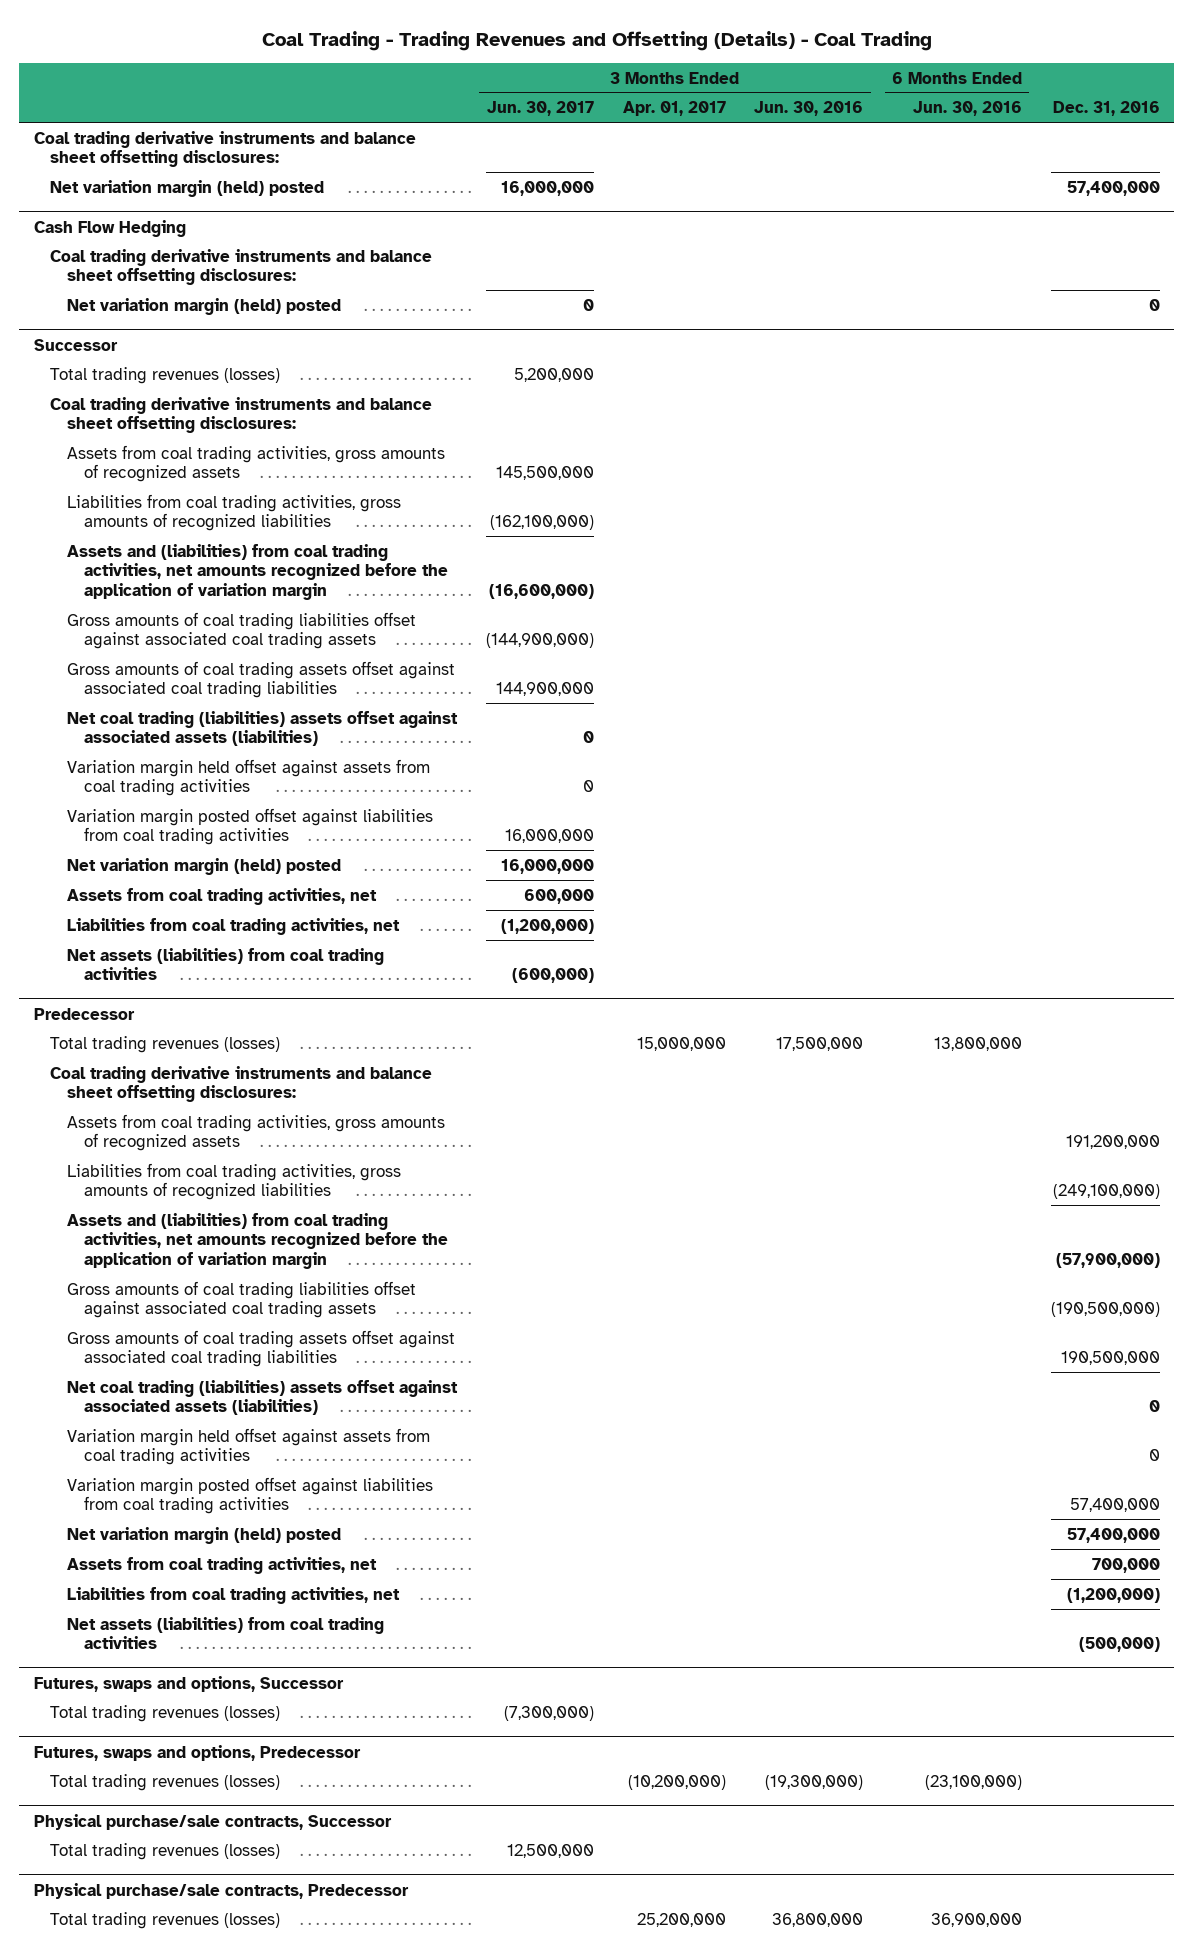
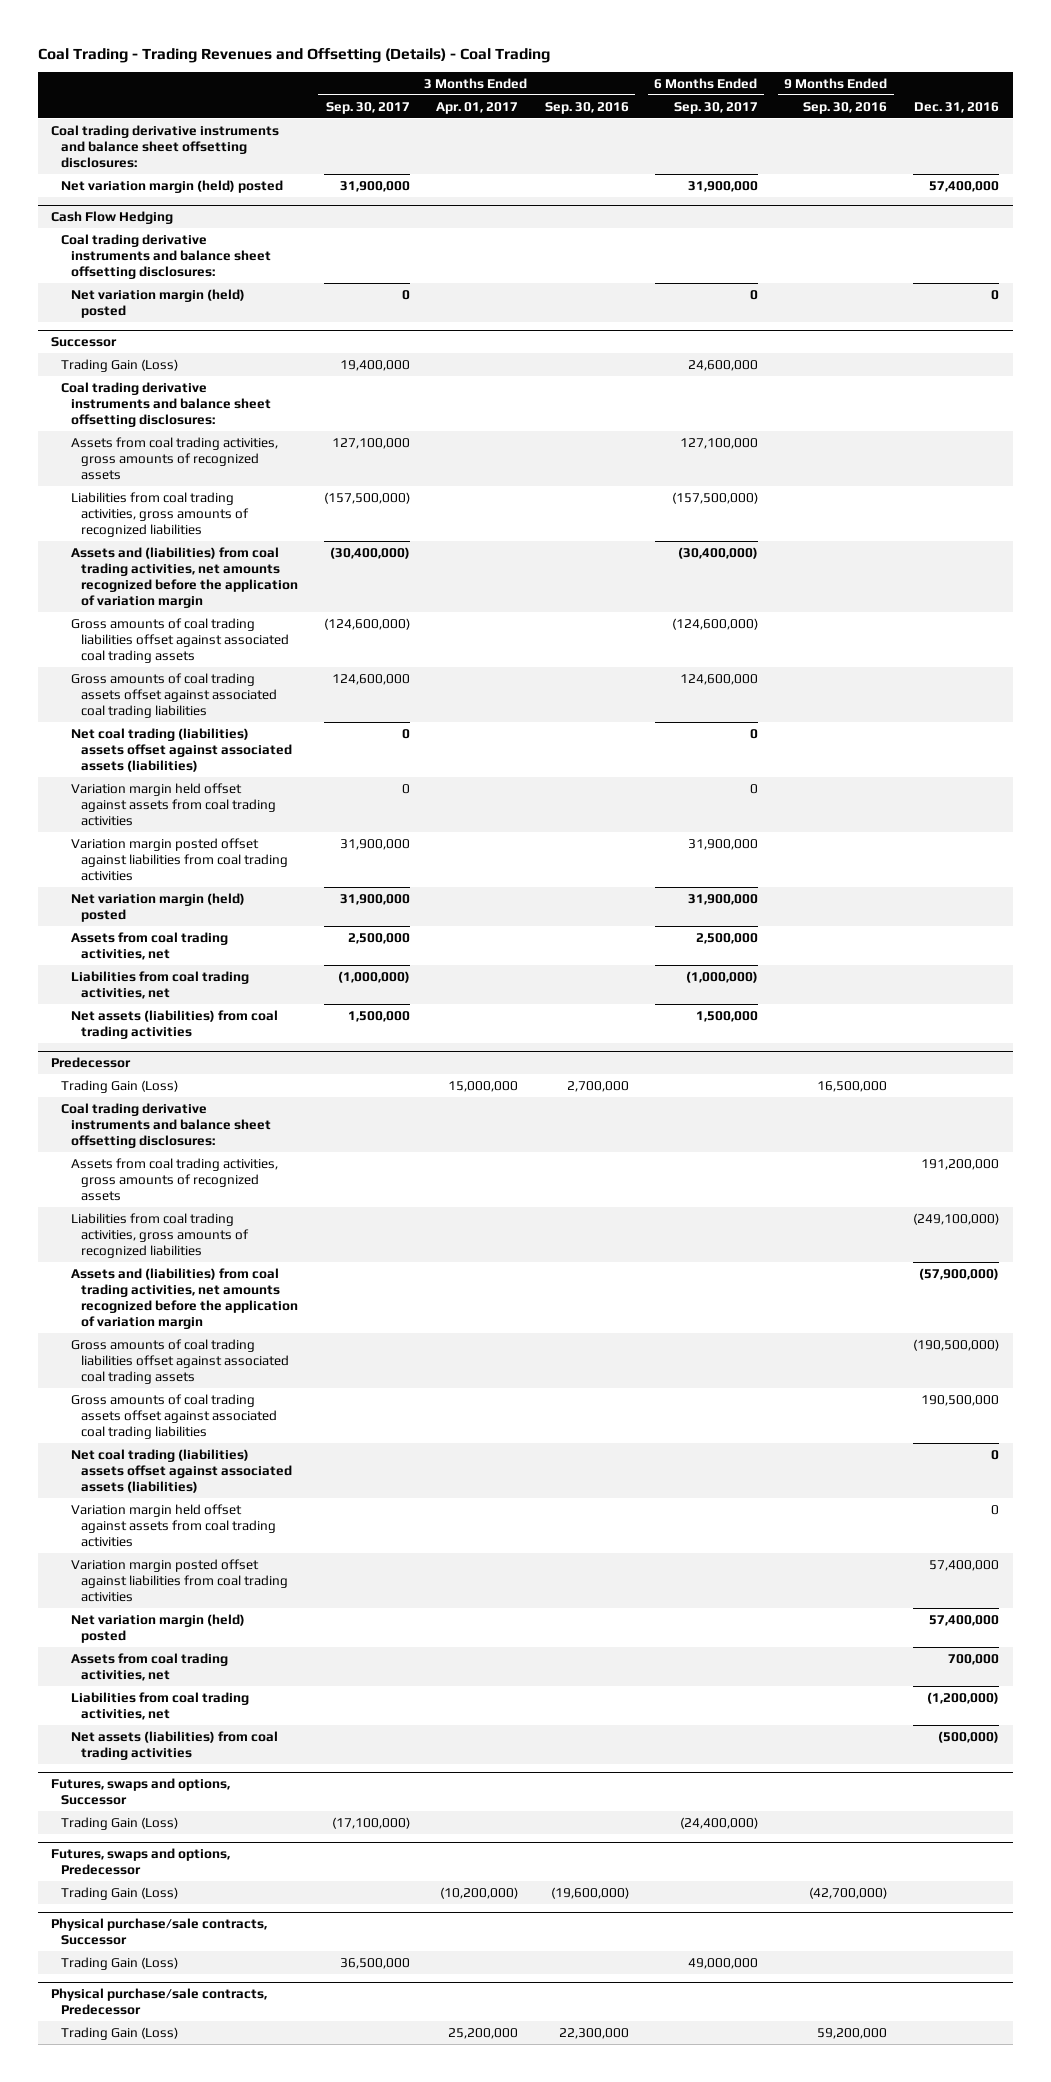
- | 3 Months Ended Jun. 30, 2017 | 3 Months Ended Apr. 01, 2017 | 3 Months Ended Jun. 30, 2016 | 6 Months Ended Jun. 30, 2016 | Dec. 31, 2016
+ | 3 Months Ended Sep. 30, 2017 | 3 Months Ended Apr. 01, 2017 | 3 Months Ended Sep. 30, 2016 | 6 Months Ended Sep. 30, 2017 | 9 Months Ended Sep. 30, 2016 | Dec. 31, 2016
@ Successor
- Total trading revenues (losses) | 5,200,000 | | | |
+ Trading Gain (Loss) | 19,400,000 | | | 24,600,000 | |
@ Predecessor
- Total trading revenues (losses) | | 15,000,000 | 17,500,000 | 13,800,000 |
+ Trading Gain (Loss) | | 15,000,000 | 2,700,000 | | 16,500,000 |
@ Futures, swaps and options, Successor
- Total trading revenues (losses) | (7,300,000) | | | |
+ Trading Gain (Loss) | (17,100,000) | | | (24,400,000) | |
@ Futures, swaps and options, Predecessor
- Total trading revenues (losses) | | (10,200,000) | (19,300,000) | (23,100,000) |
+ Trading Gain (Loss) | | (10,200,000) | (19,600,000) | | (42,700,000) |
@ Physical purchase/sale contracts, Successor
- Total trading revenues (losses) | 12,500,000 | | | |
+ Trading Gain (Loss) | 36,500,000 | | | 49,000,000 | |
@ Physical purchase/sale contracts, Predecessor
- Total trading revenues (losses) | | 25,200,000 | 36,800,000 | 36,900,000 |
+ Trading Gain (Loss) | | 25,200,000 | 22,300,000 | | 59,200,000 |

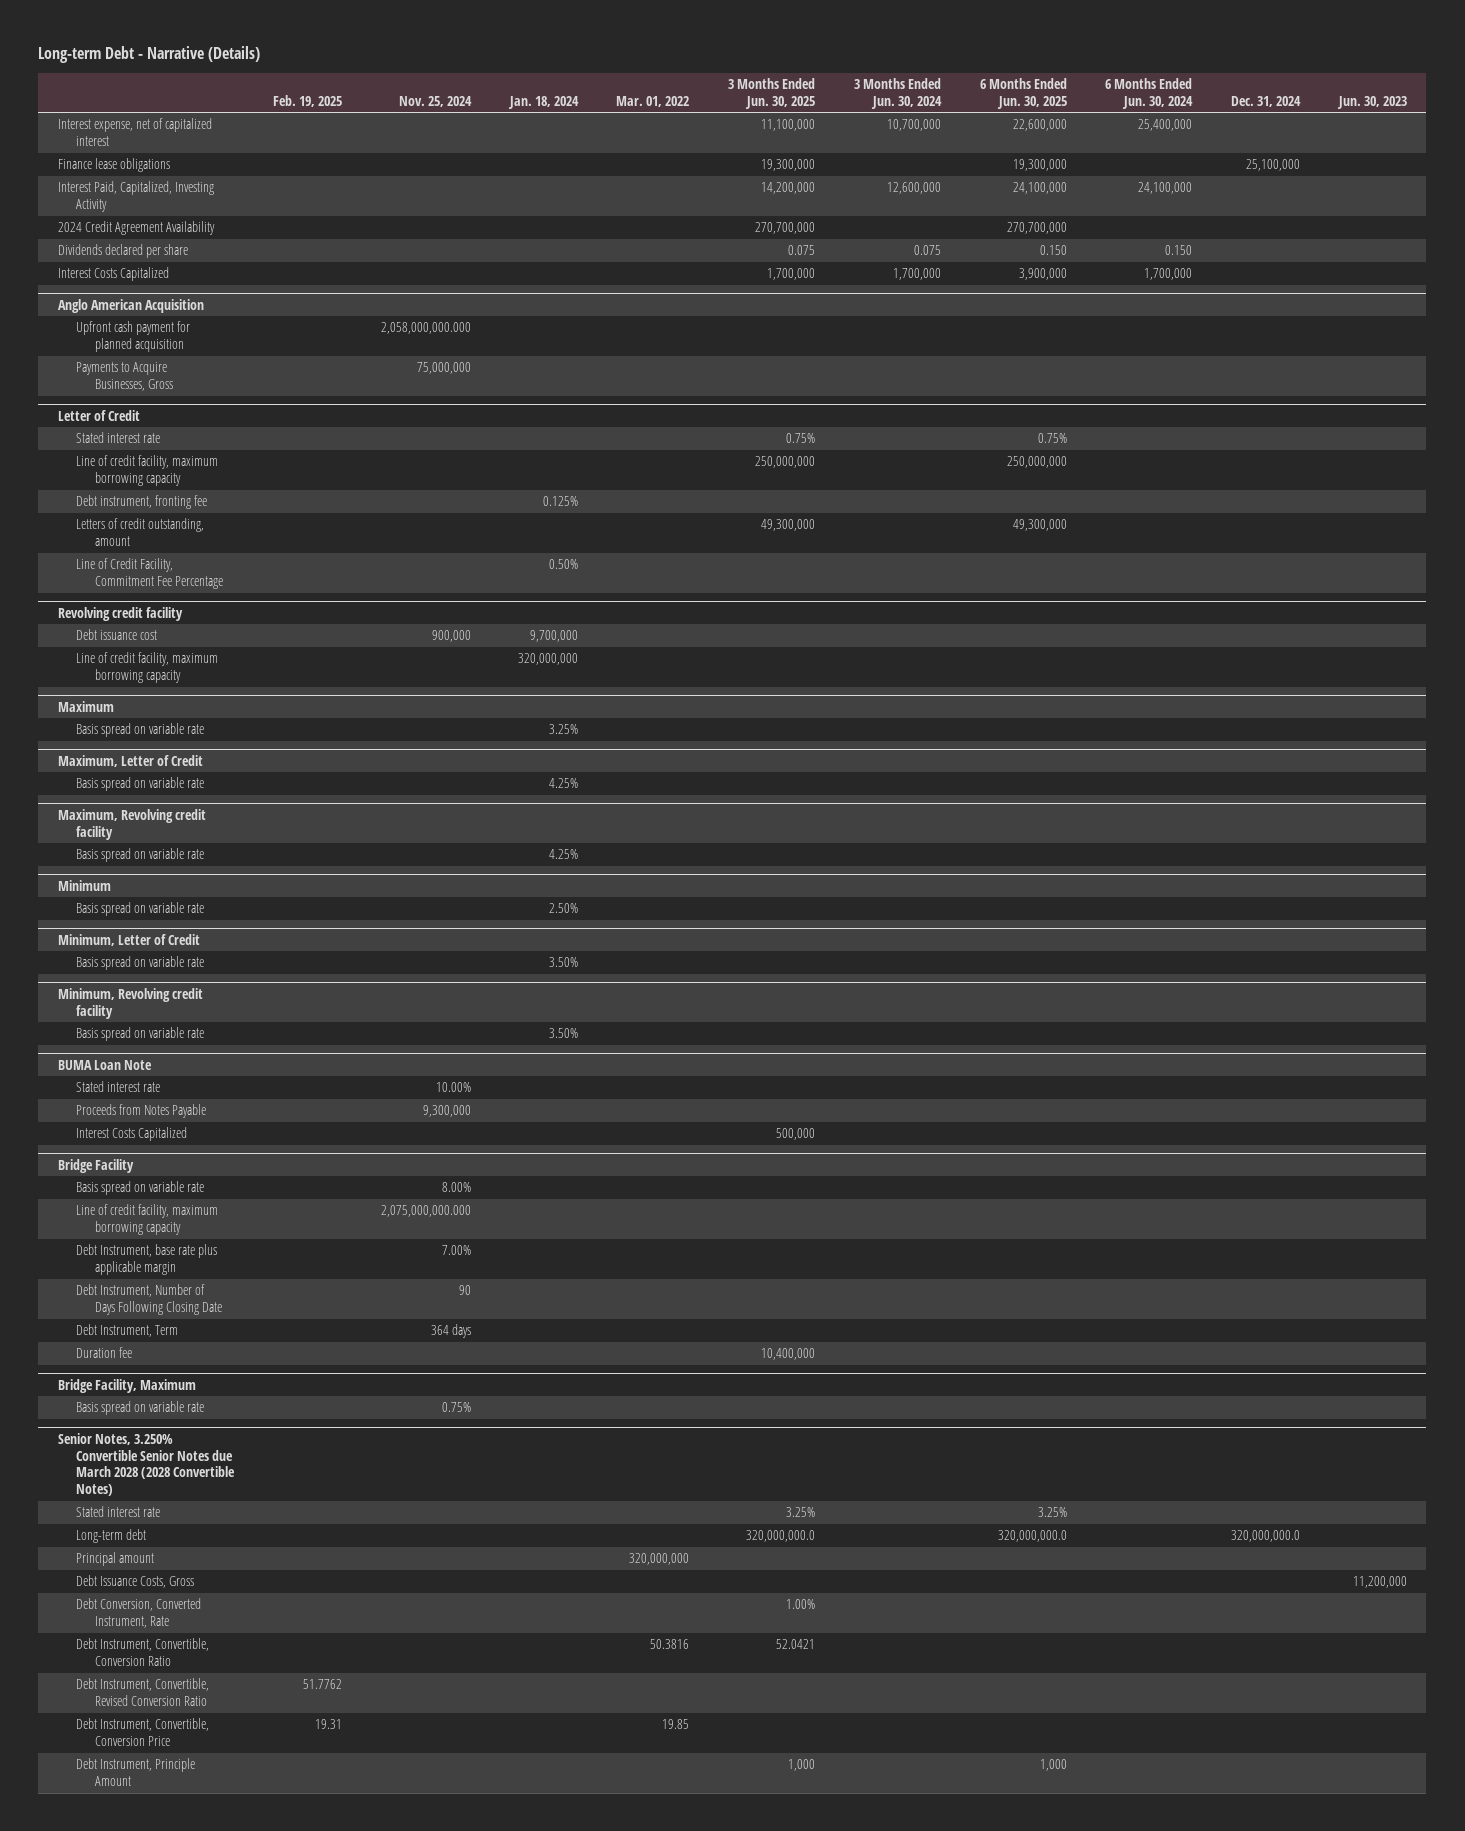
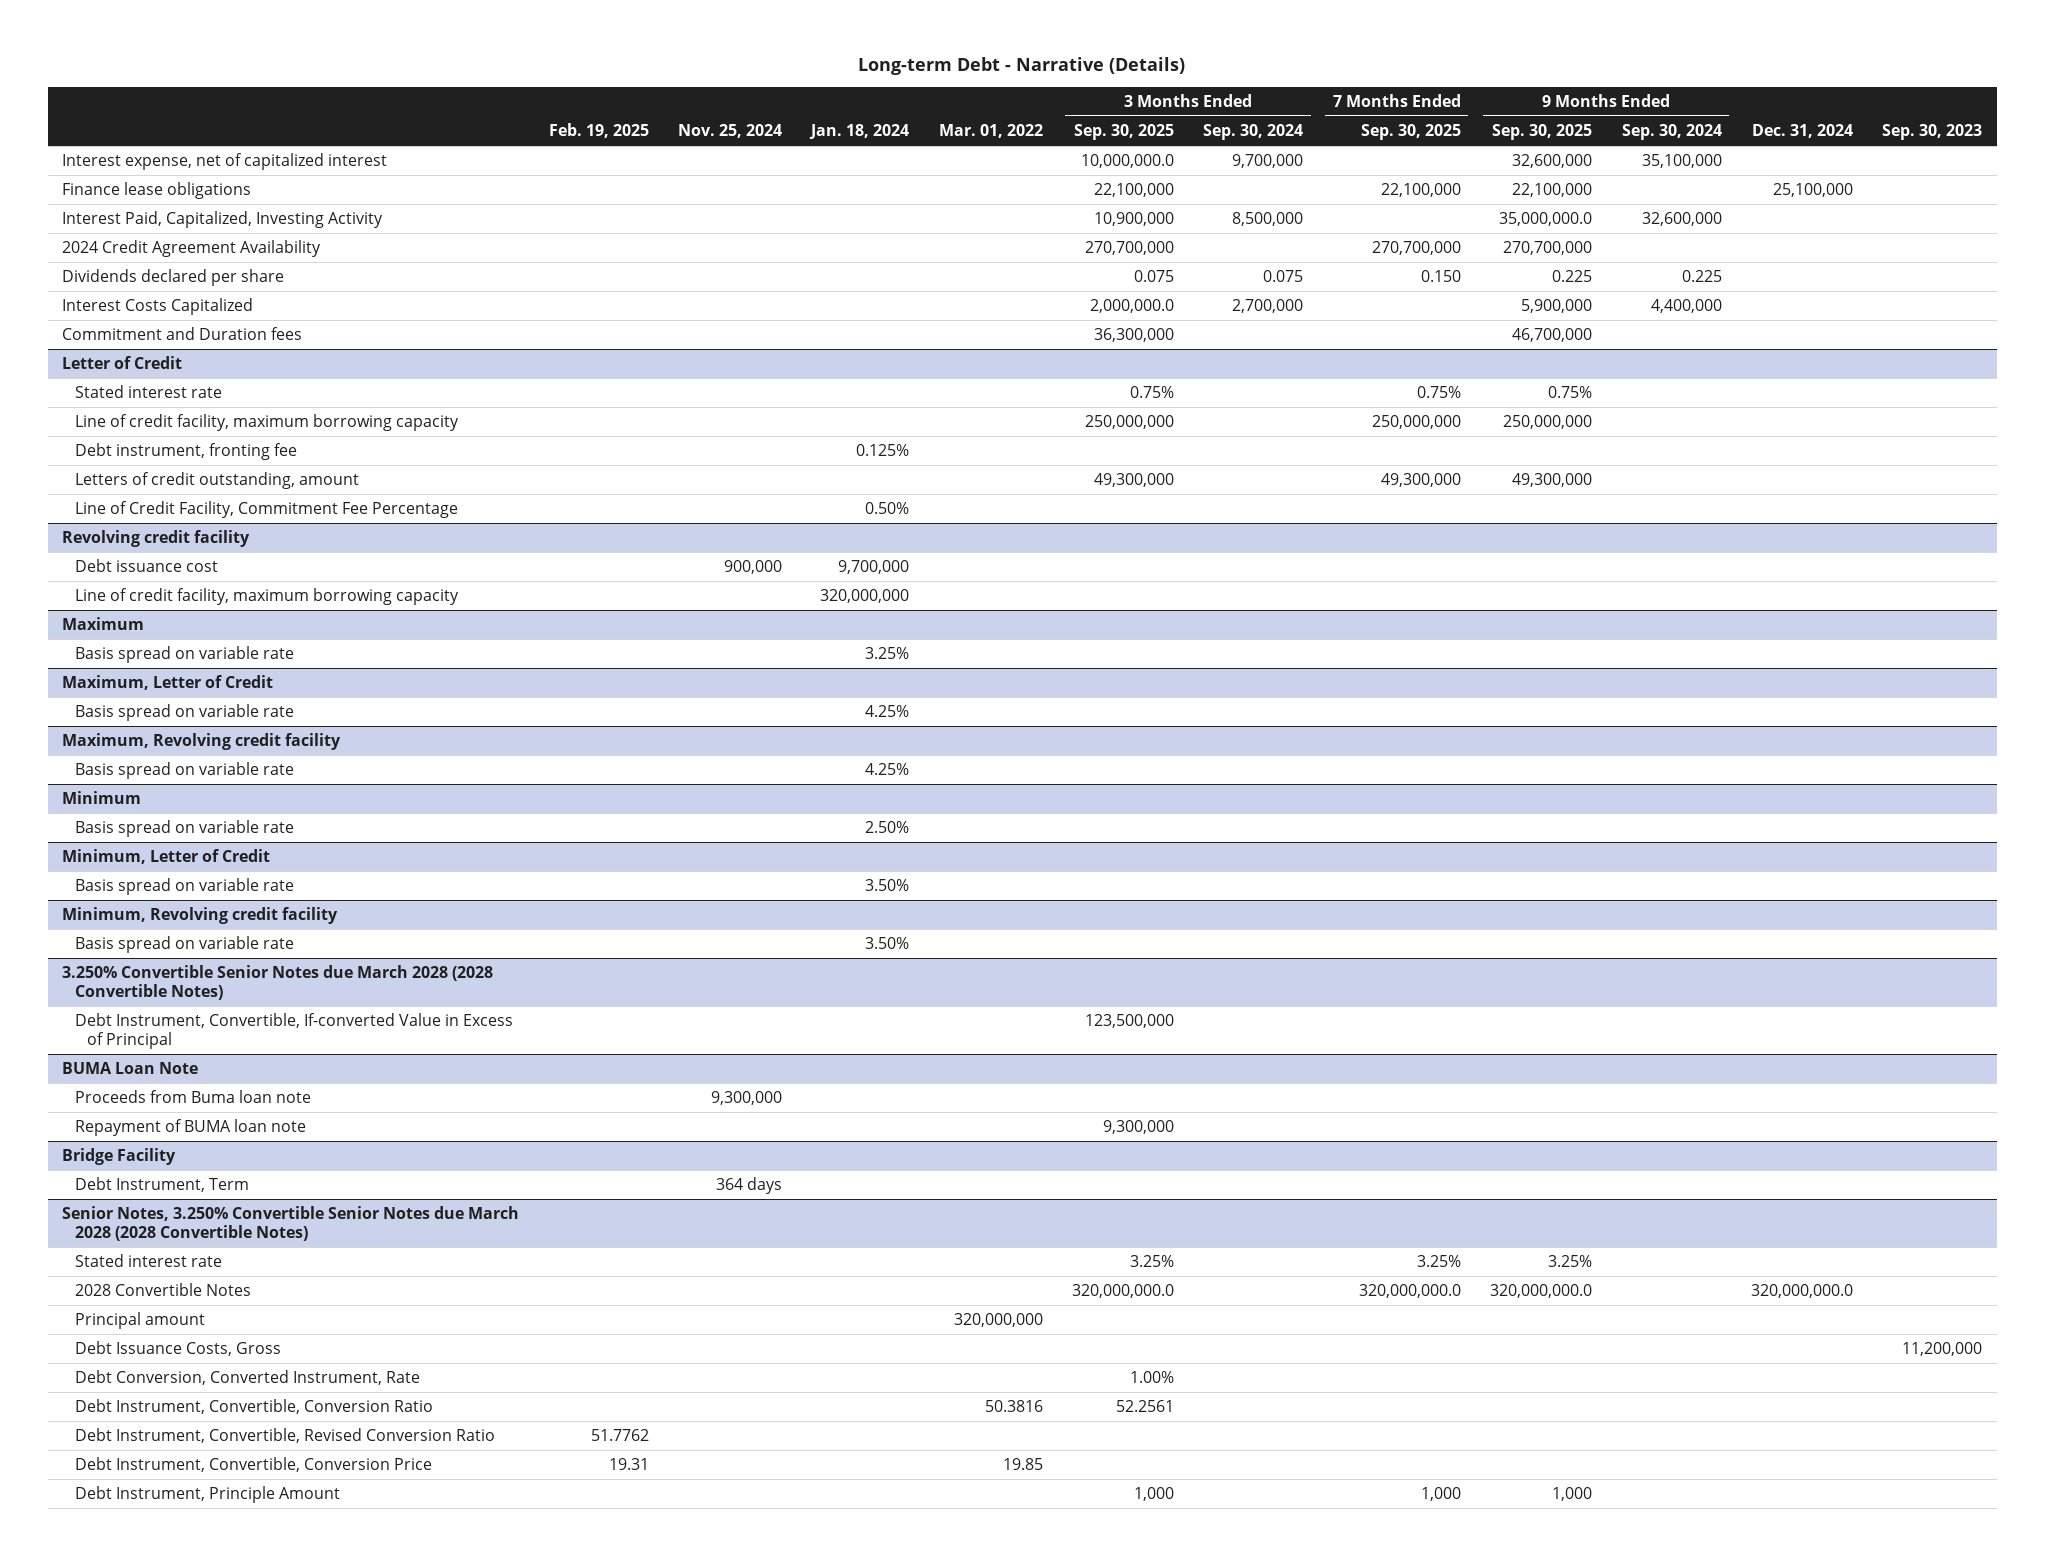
- | Feb. 19, 2025 | Nov. 25, 2024 | Jan. 18, 2024 | Mar. 01, 2022 | 3 Months Ended Jun. 30, 2025 | 3 Months Ended Jun. 30, 2024 | 6 Months Ended Jun. 30, 2025 | 6 Months Ended Jun. 30, 2024 | Dec. 31, 2024 | Jun. 30, 2023
+ | Feb. 19, 2025 | Nov. 25, 2024 | Jan. 18, 2024 | Mar. 01, 2022 | 3 Months Ended Sep. 30, 2025 | 3 Months Ended Sep. 30, 2024 | 7 Months Ended Sep. 30, 2025 | 9 Months Ended Sep. 30, 2025 | 9 Months Ended Sep. 30, 2024 | Dec. 31, 2024 | Sep. 30, 2023
- Anglo American Acquisition
- Upfront cash payment for planned acquisition | | 2,058,000,000.000 | | | | | | | |
- Payments to Acquire Businesses, Gross | | 75,000,000 | | | | | | | |
+ Commitment and Duration fees | | | | | 36,300,000 | | | 46,700,000 | | |
+ 3.250% Convertible Senior Notes due March 2028 (2028 Convertible Notes)
+ Debt Instrument, Convertible, If-converted Value in Excess of Principal | | | | | 123,500,000 | | | | | |
@ BUMA Loan Note
- Stated interest rate | | 10.00% | | | | | | | |
- Proceeds from Notes Payable | | 9,300,000 | | | | | | | |
- Interest Costs Capitalized | | | | | 500,000 | | | | |
+ Proceeds from Buma loan note | | 9,300,000 | | | | | | | | |
+ Repayment of BUMA loan note | | | | | 9,300,000 | | | | | |
@ Bridge Facility
- Basis spread on variable rate | | 8.00% | | | | | | | |
- Line of credit facility, maximum borrowing capacity | | 2,075,000,000.000 | | | | | | | |
- Debt Instrument, base rate plus applicable margin | | 7.00% | | | | | | | |
- Debt Instrument, Number of Days Following Closing Date | | 90 | | | | | | | |
- Duration fee | | | | | 10,400,000 | | | | |
- Bridge Facility, Maximum
- Basis spread on variable rate | | 0.75% | | | | | | | |
@ Senior Notes, 3.250% Convertible Senior Notes due March 2028 (2028 Convertible Notes)
- Long-term debt | | | | | 320,000,000.0 | | 320,000,000.0 | | 320,000,000.0 |
+ 2028 Convertible Notes | | | | | 320,000,000.0 | | 320,000,000.0 | 320,000,000.0 | | 320,000,000.0 |

